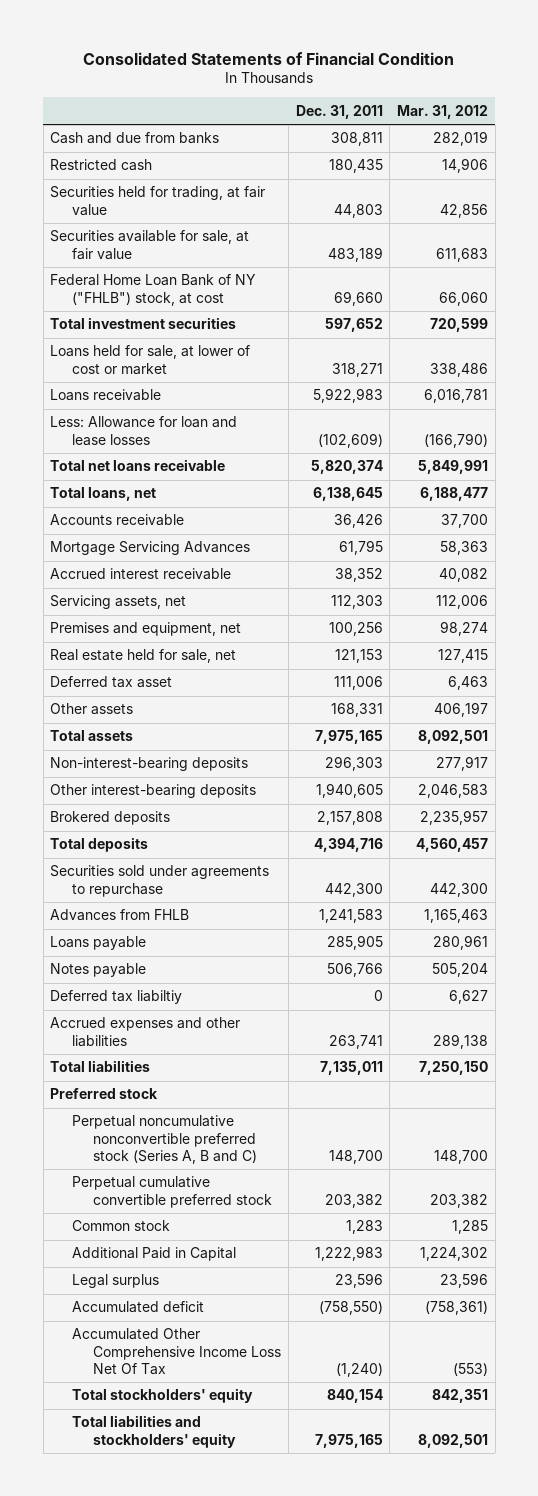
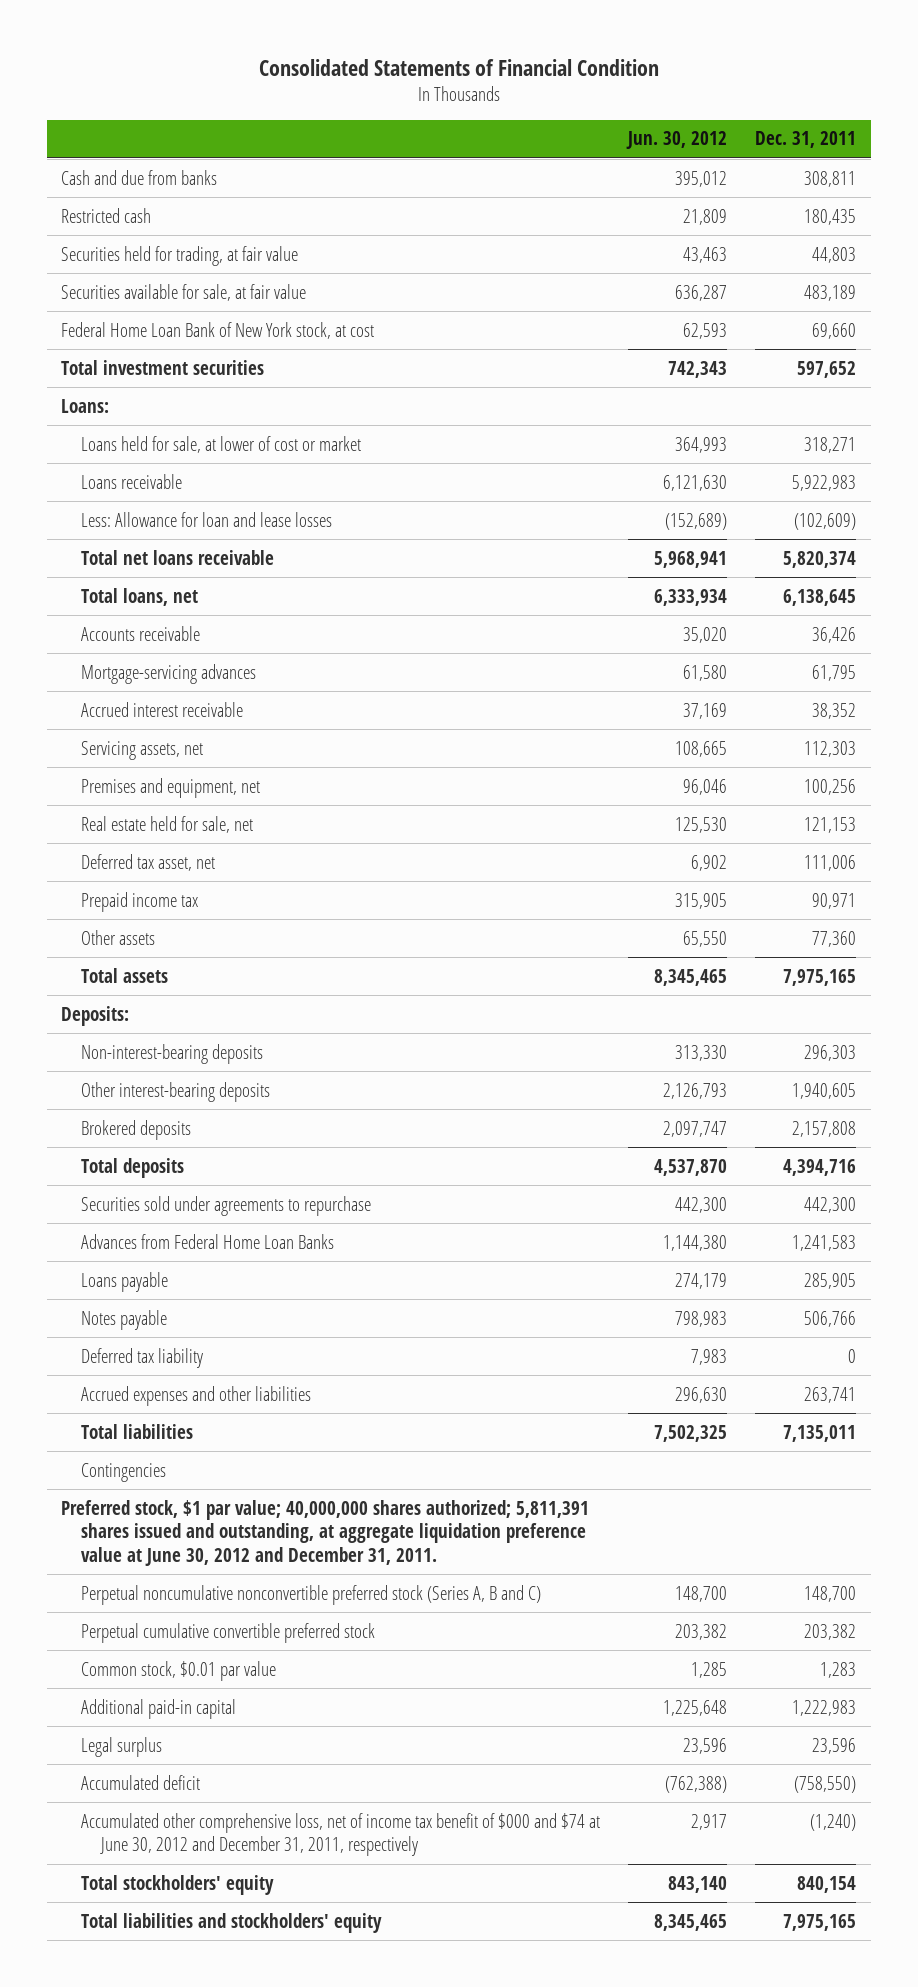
- | Dec. 31, 2011 | Mar. 31, 2012
+ | Jun. 30, 2012 | Dec. 31, 2011
- Federal Home Loan Bank of NY ("FHLB") stock, at cost | 69,660 | 66,060
+ Federal Home Loan Bank of New York stock, at cost | 62,593 | 69,660
+ Loans:
- Mortgage Servicing Advances | 61,795 | 58,363
+ Mortgage-servicing advances | 61,580 | 61,795
- Deferred tax asset | 111,006 | 6,463
- Other assets | 168,331 | 406,197
+ Deferred tax asset, net | 6,902 | 111,006
+ Prepaid income tax | 315,905 | 90,971
+ Other assets | 65,550 | 77,360
+ Deposits:
- Advances from FHLB | 1,241,583 | 1,165,463
+ Advances from Federal Home Loan Banks | 1,144,380 | 1,241,583
- Deferred tax liabiltiy | 0 | 6,627
+ Deferred tax liability | 7,983 | 0
- Preferred stock
+ Contingencies
+ Preferred stock, $1 par value; 40,000,000 shares authorized; 5,811,391 shares issued and outstanding, at aggregate liquidation preference value at June 30, 2012 and December 31, 2011.
- Common stock | 1,283 | 1,285
- Additional Paid in Capital | 1,222,983 | 1,224,302
+ Common stock, $0.01 par value | 1,285 | 1,283
+ Additional paid-in capital | 1,225,648 | 1,222,983
- Accumulated Other Comprehensive Income Loss Net Of Tax | (1,240) | (553)
+ Accumulated other comprehensive loss, net of income tax benefit of $000 and $74 at June 30, 2012 and December 31, 2011, respectively | 2,917 | (1,240)

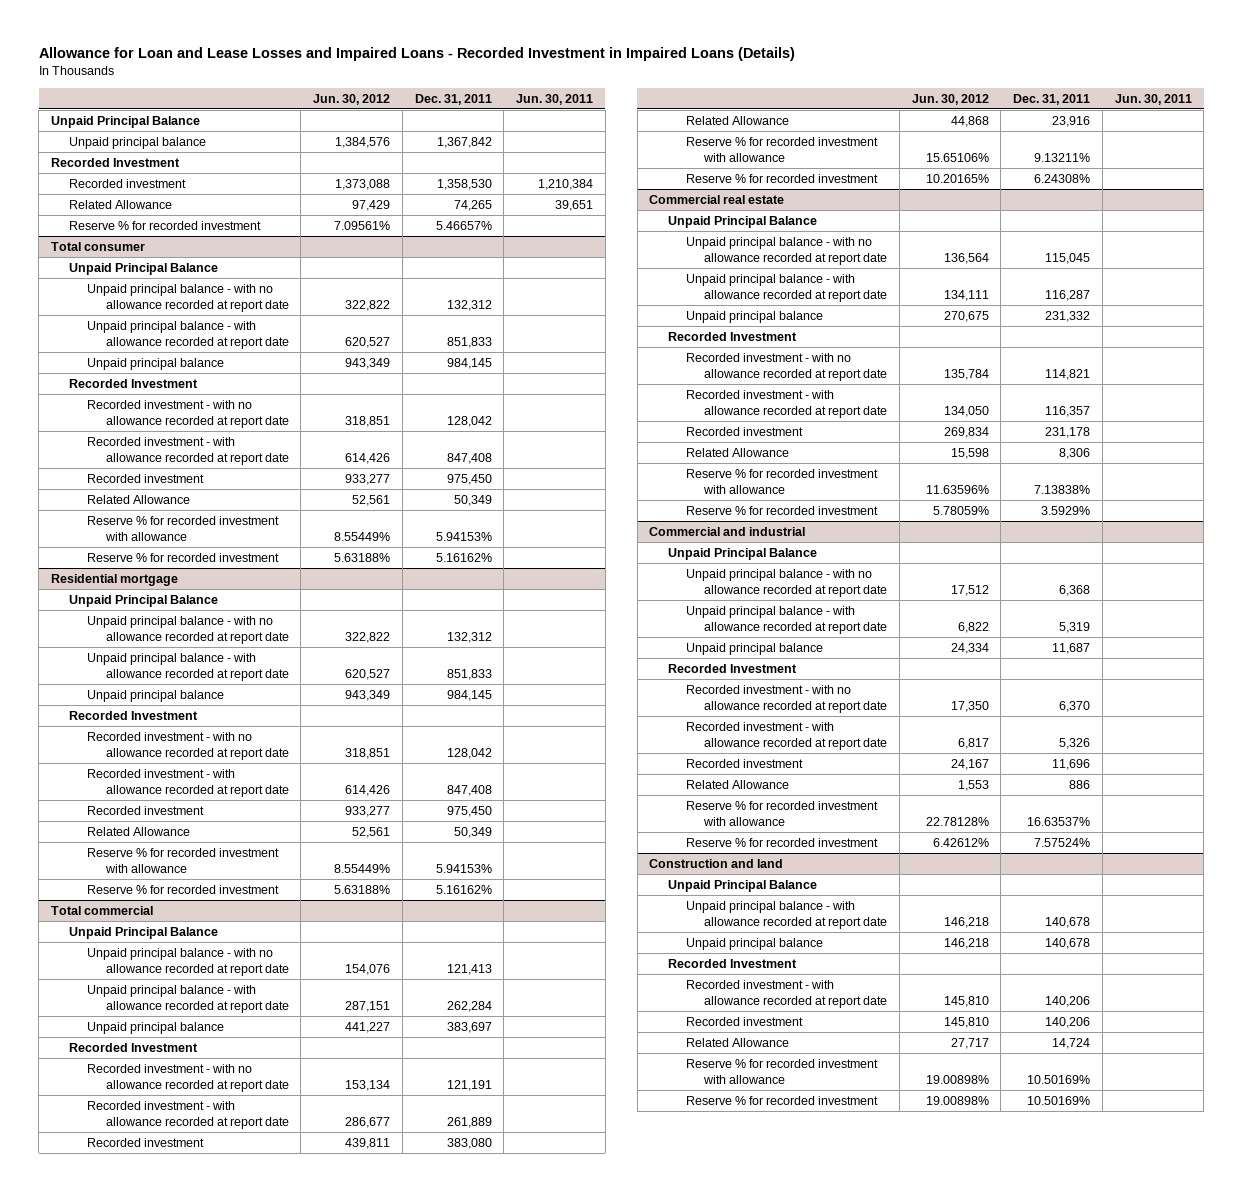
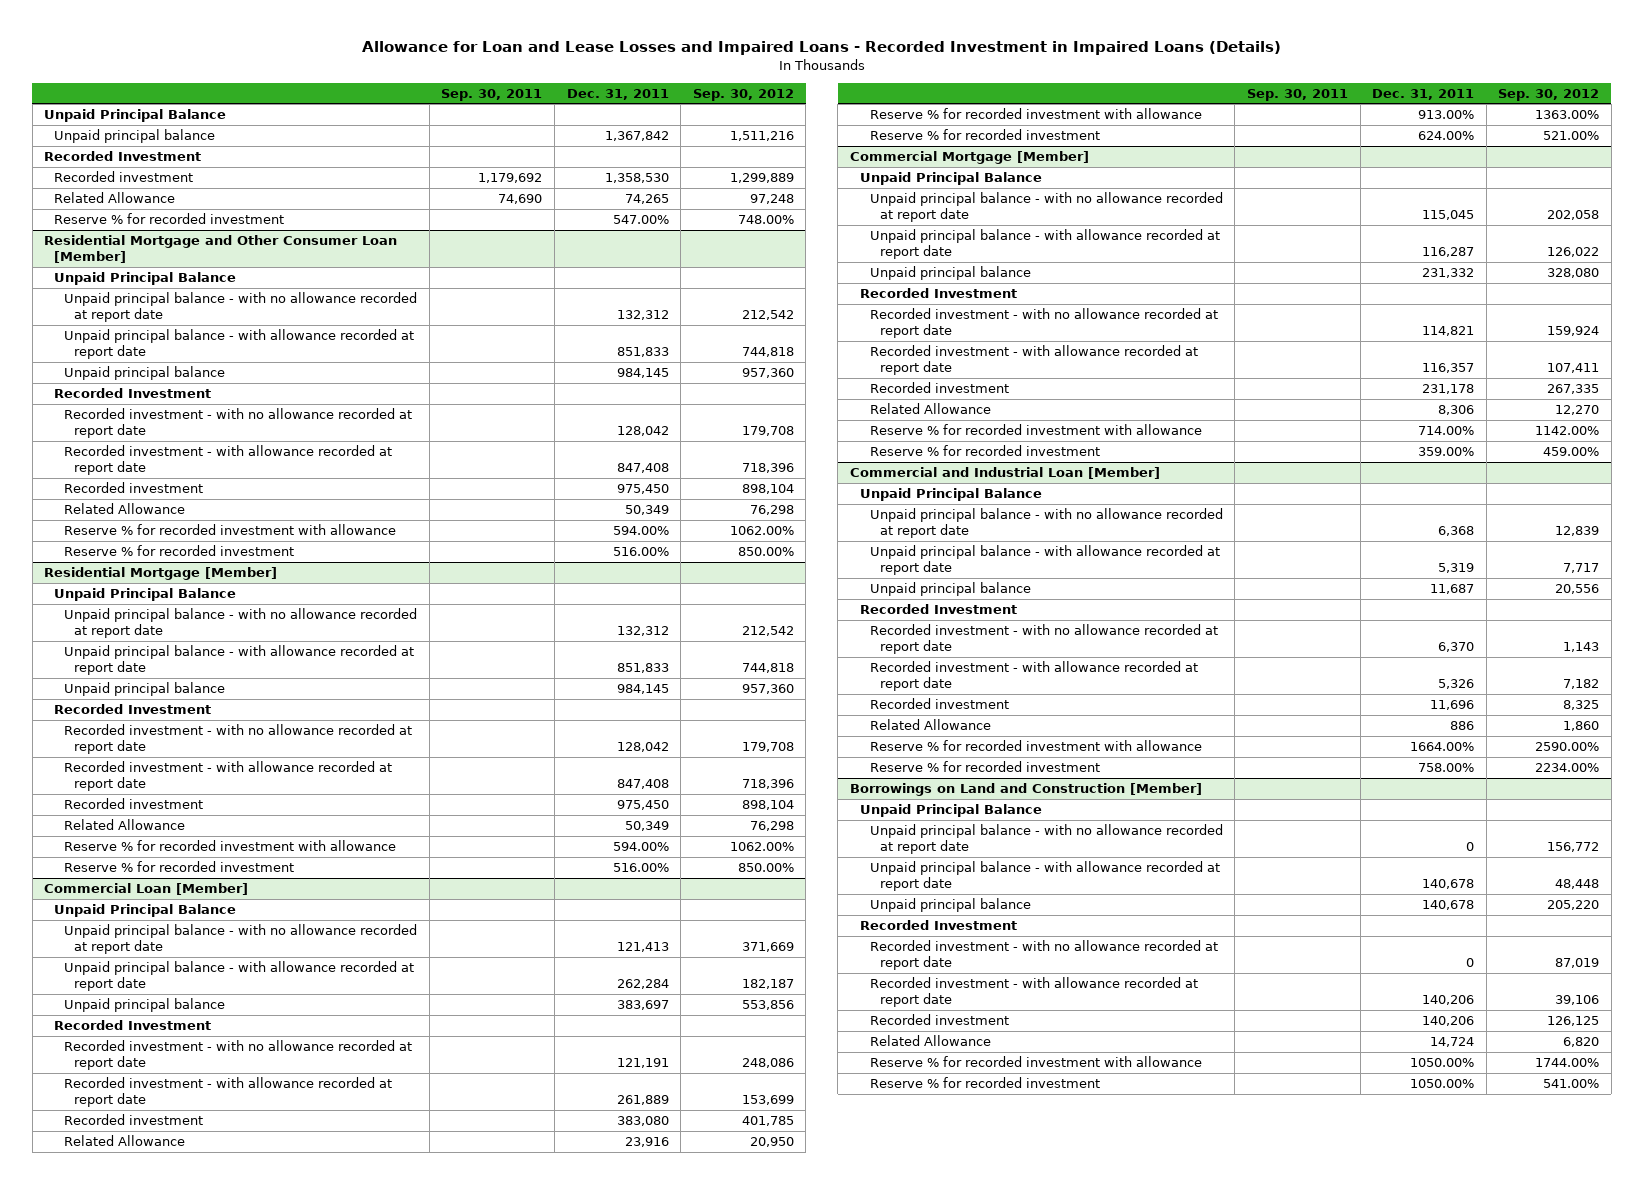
- | Jun. 30, 2012 | Dec. 31, 2011 | Jun. 30, 2011
+ | Sep. 30, 2011 | Dec. 31, 2011 | Sep. 30, 2012
- Reserve % for recorded investment | 7.09561% | 5.46657% |
- Total consumer
+ Reserve % for recorded investment | | 547.00% | 748.00%
+ Residential Mortgage and Other Consumer Loan [Member]
- Reserve % for recorded investment with allowance | 8.55449% | 5.94153% |
- Reserve % for recorded investment | 5.63188% | 5.16162% |
- Residential mortgage
+ Reserve % for recorded investment with allowance | | 594.00% | 1062.00%
+ Reserve % for recorded investment | | 516.00% | 850.00%
+ Residential Mortgage [Member]
- Reserve % for recorded investment with allowance | 8.55449% | 5.94153% |
- Reserve % for recorded investment | 5.63188% | 5.16162% |
- Total commercial
+ Reserve % for recorded investment with allowance | | 594.00% | 1062.00%
+ Reserve % for recorded investment | | 516.00% | 850.00%
+ Commercial Loan [Member]
- Reserve % for recorded investment with allowance | 15.65106% | 9.13211% |
- Reserve % for recorded investment | 10.20165% | 6.24308% |
- Commercial real estate
+ Reserve % for recorded investment with allowance | | 913.00% | 1363.00%
+ Reserve % for recorded investment | | 624.00% | 521.00%
+ Commercial Mortgage [Member]
- Reserve % for recorded investment with allowance | 11.63596% | 7.13838% |
- Reserve % for recorded investment | 5.78059% | 3.5929% |
- Commercial and industrial
+ Reserve % for recorded investment with allowance | | 714.00% | 1142.00%
+ Reserve % for recorded investment | | 359.00% | 459.00%
+ Commercial and Industrial Loan [Member]
- Reserve % for recorded investment with allowance | 22.78128% | 16.63537% |
- Reserve % for recorded investment | 6.42612% | 7.57524% |
- Construction and land
+ Reserve % for recorded investment with allowance | | 1664.00% | 2590.00%
+ Reserve % for recorded investment | | 758.00% | 2234.00%
+ Borrowings on Land and Construction [Member]
+ Unpaid principal balance - with no allowance recorded at report date | | 0 | 156,772
+ Recorded investment - with no allowance recorded at report date | | 0 | 87,019
- Reserve % for recorded investment with allowance | 19.00898% | 10.50169% |
- Reserve % for recorded investment | 19.00898% | 10.50169% |
+ Reserve % for recorded investment with allowance | | 1050.00% | 1744.00%
+ Reserve % for recorded investment | | 1050.00% | 541.00%

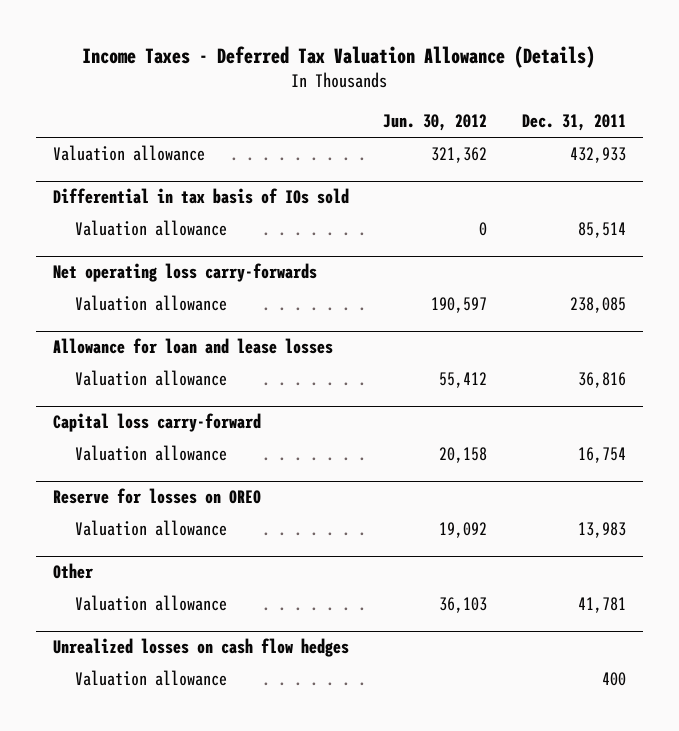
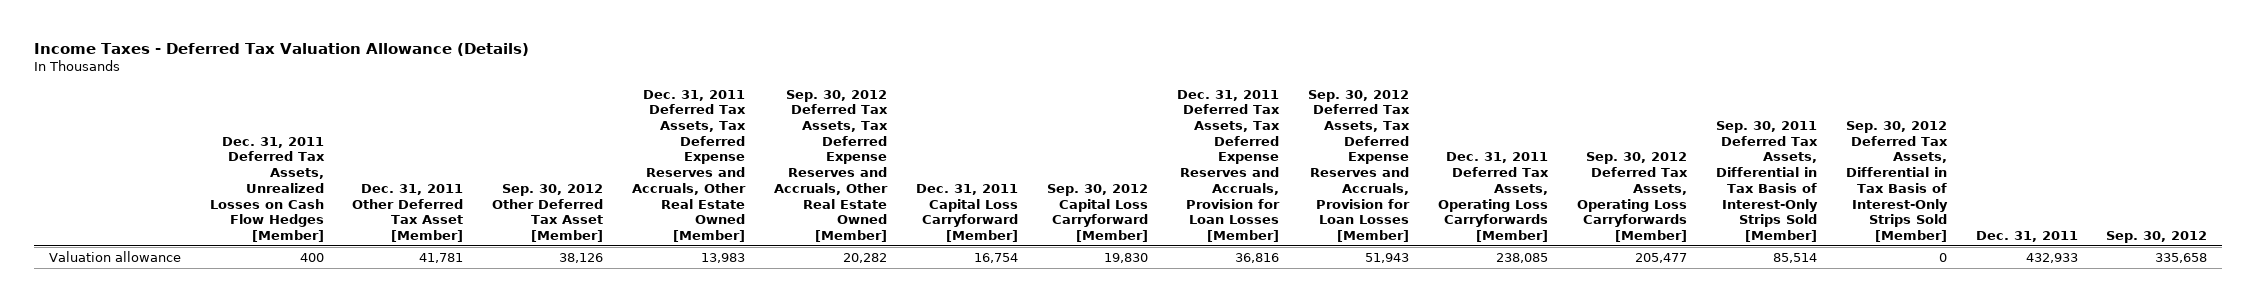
- | Jun. 30, 2012 | Dec. 31, 2011
+ | Dec. 31, 2011 Deferred Tax Assets, Unrealized Losses on Cash Flow Hedges [Member] | Dec. 31, 2011 Other Deferred Tax Asset [Member] | Sep. 30, 2012 Other Deferred Tax Asset [Member] | Dec. 31, 2011 Deferred Tax Assets, Tax Deferred Expense Reserves and Accruals, Other Real Estate Owned [Member] | Sep. 30, 2012 Deferred Tax Assets, Tax Deferred Expense Reserves and Accruals, Other Real Estate Owned [Member] | Dec. 31, 2011 Capital Loss Carryforward [Member] | Sep. 30, 2012 Capital Loss Carryforward [Member] | Dec. 31, 2011 Deferred Tax Assets, Tax Deferred Expense Reserves and Accruals, Provision for Loan Losses [Member] | Sep. 30, 2012 Deferred Tax Assets, Tax Deferred Expense Reserves and Accruals, Provision for Loan Losses [Member] | Dec. 31, 2011 Deferred Tax Assets, Operating Loss Carryforwards [Member] | Sep. 30, 2012 Deferred Tax Assets, Operating Loss Carryforwards [Member] | Sep. 30, 2011 Deferred Tax Assets, Differential in Tax Basis of Interest-Only Strips Sold [Member] | Sep. 30, 2012 Deferred Tax Assets, Differential in Tax Basis of Interest-Only Strips Sold [Member] | Dec. 31, 2011 | Sep. 30, 2012
- Differential in tax basis of IOs sold
- Valuation allowance | 0 | 85,514
- Net operating loss carry-forwards
- Valuation allowance | 190,597 | 238,085
- Allowance for loan and lease losses
- Valuation allowance | 55,412 | 36,816
- Capital loss carry-forward
- Valuation allowance | 20,158 | 16,754
- Reserve for losses on OREO
- Valuation allowance | 19,092 | 13,983
- Other
- Valuation allowance | 36,103 | 41,781
- Unrealized losses on cash flow hedges
- Valuation allowance | | 400

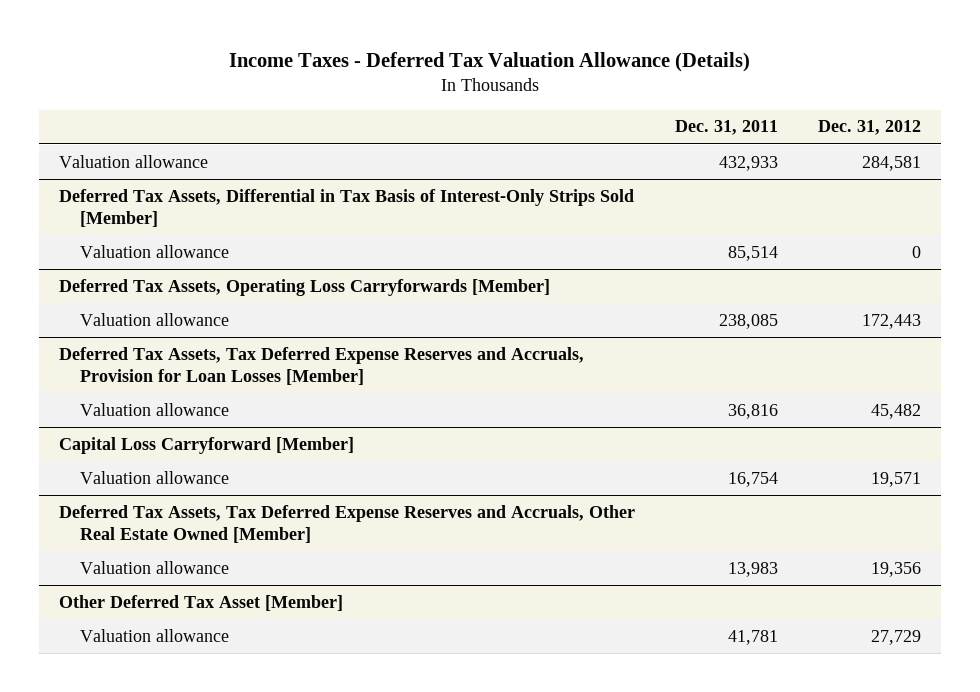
- | Dec. 31, 2011 Deferred Tax Assets, Unrealized Losses on Cash Flow Hedges [Member] | Dec. 31, 2011 Other Deferred Tax Asset [Member] | Sep. 30, 2012 Other Deferred Tax Asset [Member] | Dec. 31, 2011 Deferred Tax Assets, Tax Deferred Expense Reserves and Accruals, Other Real Estate Owned [Member] | Sep. 30, 2012 Deferred Tax Assets, Tax Deferred Expense Reserves and Accruals, Other Real Estate Owned [Member] | Dec. 31, 2011 Capital Loss Carryforward [Member] | Sep. 30, 2012 Capital Loss Carryforward [Member] | Dec. 31, 2011 Deferred Tax Assets, Tax Deferred Expense Reserves and Accruals, Provision for Loan Losses [Member] | Sep. 30, 2012 Deferred Tax Assets, Tax Deferred Expense Reserves and Accruals, Provision for Loan Losses [Member] | Dec. 31, 2011 Deferred Tax Assets, Operating Loss Carryforwards [Member] | Sep. 30, 2012 Deferred Tax Assets, Operating Loss Carryforwards [Member] | Sep. 30, 2011 Deferred Tax Assets, Differential in Tax Basis of Interest-Only Strips Sold [Member] | Sep. 30, 2012 Deferred Tax Assets, Differential in Tax Basis of Interest-Only Strips Sold [Member] | Dec. 31, 2011 | Sep. 30, 2012
+ | Dec. 31, 2011 | Dec. 31, 2012
+ Deferred Tax Assets, Differential in Tax Basis of Interest-Only Strips Sold [Member]
+ Valuation allowance | 85,514 | 0
+ Deferred Tax Assets, Operating Loss Carryforwards [Member]
+ Valuation allowance | 238,085 | 172,443
+ Deferred Tax Assets, Tax Deferred Expense Reserves and Accruals, Provision for Loan Losses [Member]
+ Valuation allowance | 36,816 | 45,482
+ Capital Loss Carryforward [Member]
+ Valuation allowance | 16,754 | 19,571
+ Deferred Tax Assets, Tax Deferred Expense Reserves and Accruals, Other Real Estate Owned [Member]
+ Valuation allowance | 13,983 | 19,356
+ Other Deferred Tax Asset [Member]
+ Valuation allowance | 41,781 | 27,729

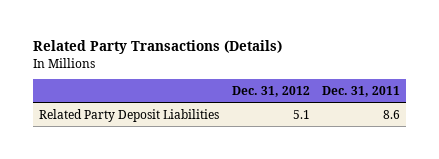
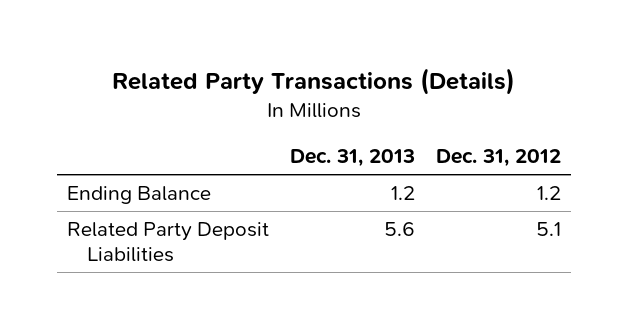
- | Dec. 31, 2012 | Dec. 31, 2011
+ | Dec. 31, 2013 | Dec. 31, 2012
+ Ending Balance | 1.2 | 1.2

